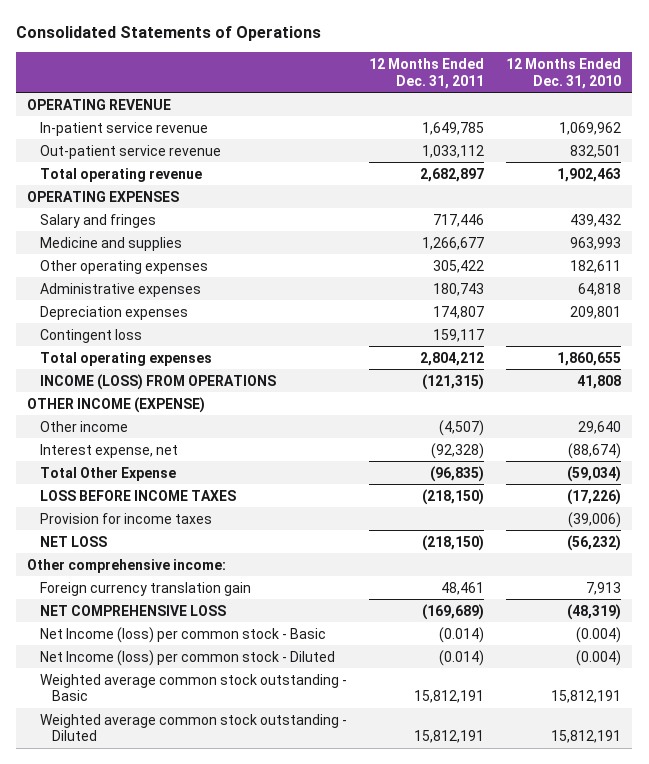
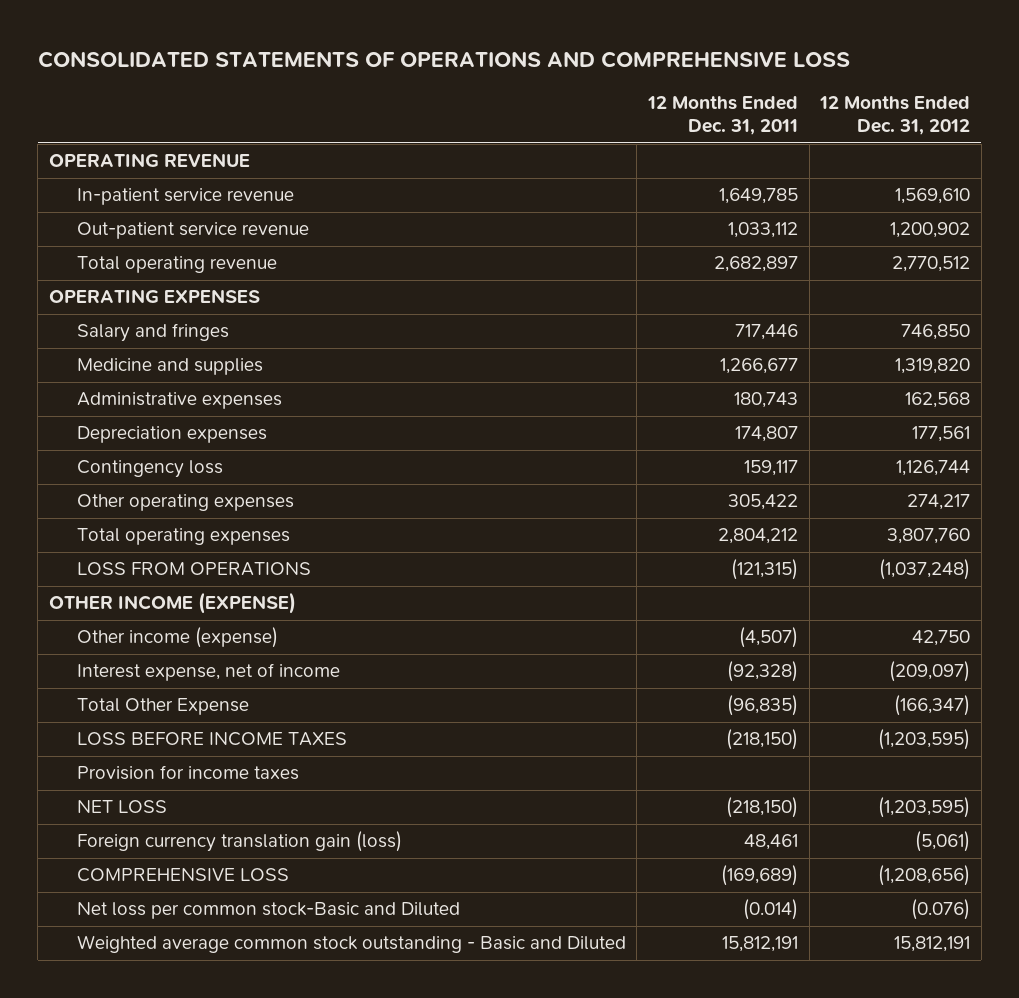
- Consolidated Statements of Operations
+ CONSOLIDATED STATEMENTS OF OPERATIONS AND COMPREHENSIVE LOSS
- | 12 Months Ended Dec. 31, 2011 | 12 Months Ended Dec. 31, 2010
+ | 12 Months Ended Dec. 31, 2011 | 12 Months Ended Dec. 31, 2012
- Contingent loss | 159,117 |
+ Contingency loss | 159,117 | 1,126,744
moved down: Other operating expenses | 305,422 | 274,217
- INCOME (LOSS) FROM OPERATIONS | (121,315) | 41,808
+ LOSS FROM OPERATIONS | (121,315) | (1,037,248)
- Other income | (4,507) | 29,640
- Interest expense, net | (92,328) | (88,674)
+ Other income (expense) | (4,507) | 42,750
+ Interest expense, net of income | (92,328) | (209,097)
- Other comprehensive income:
- Foreign currency translation gain | 48,461 | 7,913
- NET COMPREHENSIVE LOSS | (169,689) | (48,319)
- Net Income (loss) per common stock - Basic | (0.014) | (0.004)
- Net Income (loss) per common stock - Diluted | (0.014) | (0.004)
- Weighted average common stock outstanding - Basic | 15,812,191 | 15,812,191
- Weighted average common stock outstanding - Diluted | 15,812,191 | 15,812,191
+ Foreign currency translation gain (loss) | 48,461 | (5,061)
+ COMPREHENSIVE LOSS | (169,689) | (1,208,656)
+ Net loss per common stock-Basic and Diluted | (0.014) | (0.076)
+ Weighted average common stock outstanding - Basic and Diluted | 15,812,191 | 15,812,191

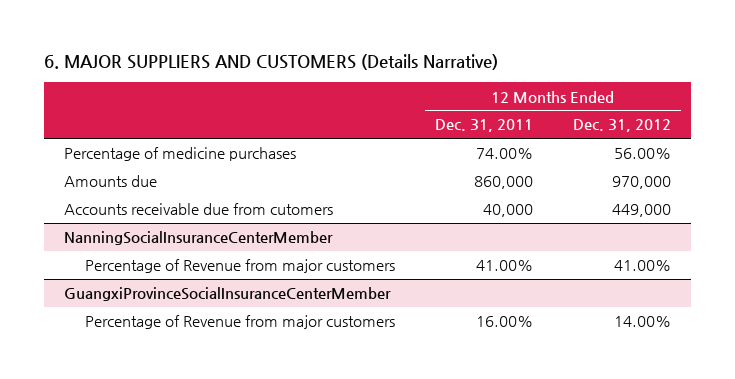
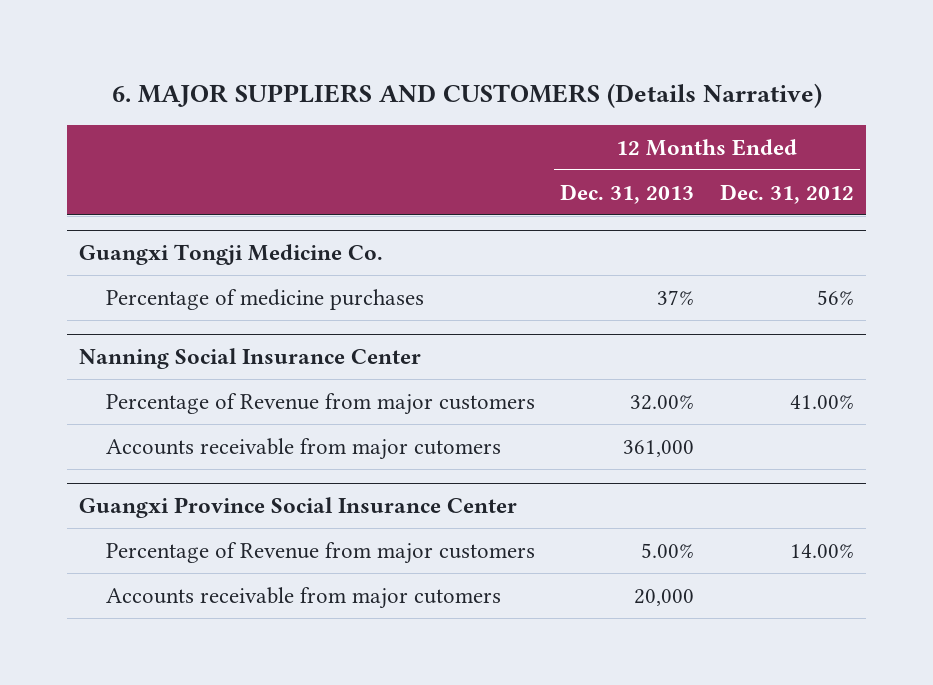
- | 12 Months Ended Dec. 31, 2011 | 12 Months Ended Dec. 31, 2012
+ | 12 Months Ended Dec. 31, 2013 | 12 Months Ended Dec. 31, 2012
- Percentage of medicine purchases | 74.00% | 56.00%
- Amounts due | 860,000 | 970,000
- Accounts receivable due from cutomers | 40,000 | 449,000
- NanningSocialInsuranceCenterMember
+ Guangxi Tongji Medicine Co.
+ Percentage of medicine purchases | 37% | 56%
+ Nanning Social Insurance Center
- GuangxiProvinceSocialInsuranceCenterMember
+ Accounts receivable from major cutomers | 361,000 |
+ Guangxi Province Social Insurance Center
+ Accounts receivable from major cutomers | 20,000 |

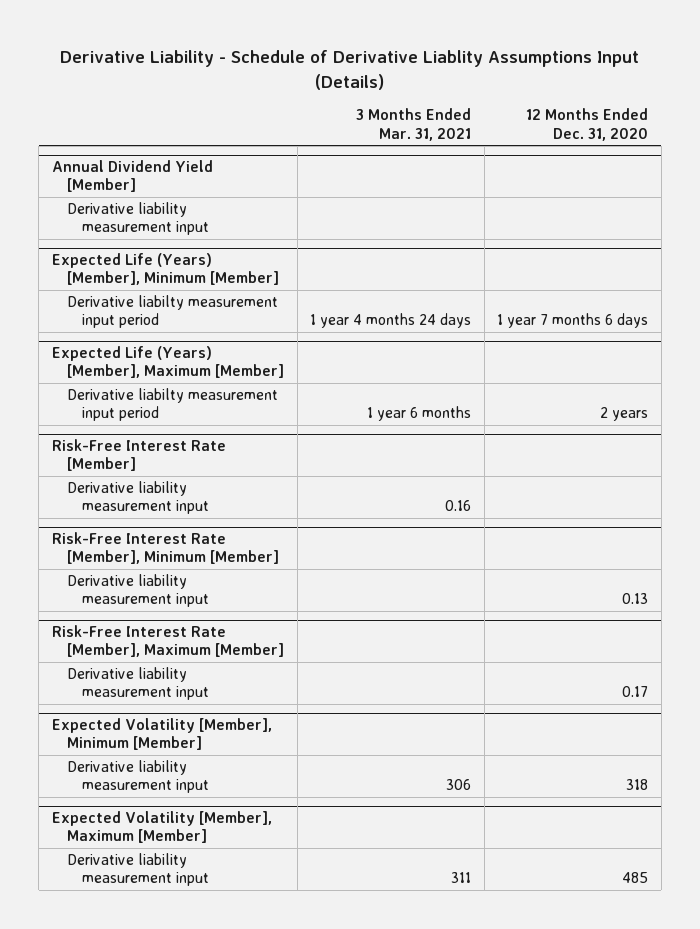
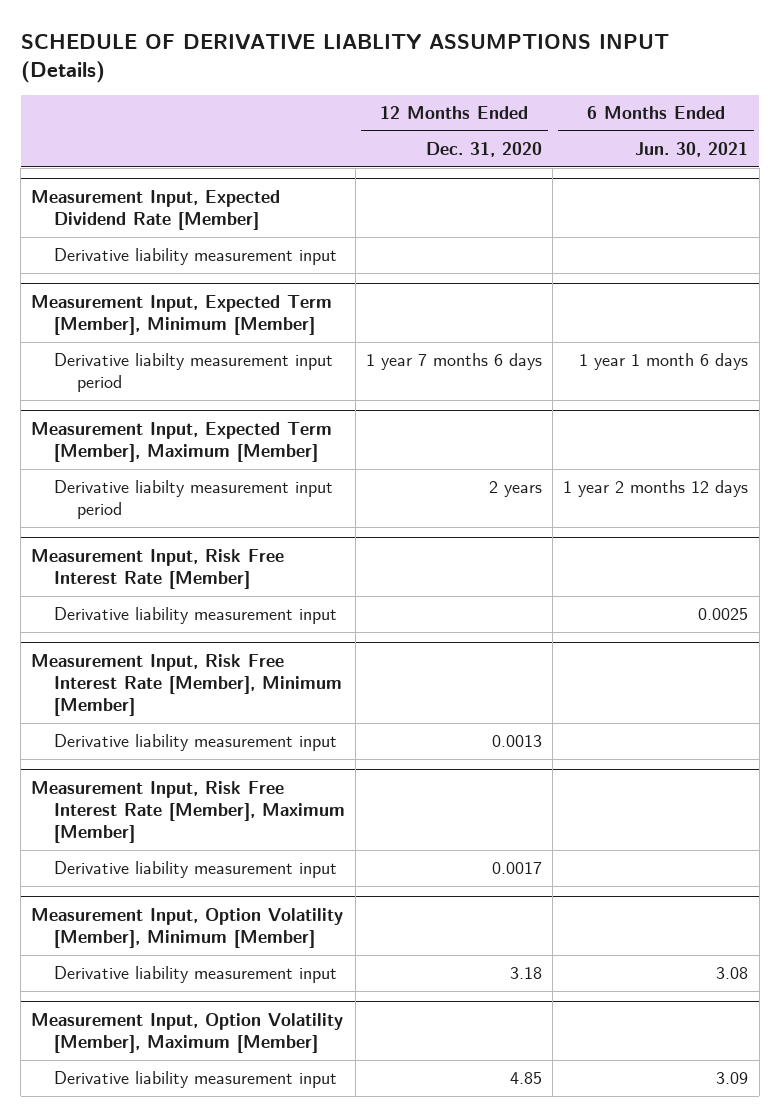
- Derivative Liability - Schedule of Derivative Liablity Assumptions Input (Details)
+ SCHEDULE OF DERIVATIVE LIABLITY ASSUMPTIONS INPUT (Details)
- | 3 Months Ended Mar. 31, 2021 | 12 Months Ended Dec. 31, 2020
+ | 12 Months Ended Dec. 31, 2020 | 6 Months Ended Jun. 30, 2021
- Annual Dividend Yield [Member]
+ Measurement Input, Expected Dividend Rate [Member]
- Expected Life (Years) [Member], Minimum [Member]
+ Measurement Input, Expected Term [Member], Minimum [Member]
- Expected Life (Years) [Member], Maximum [Member]
+ Measurement Input, Expected Term [Member], Maximum [Member]
- Risk-Free Interest Rate [Member]
+ Measurement Input, Risk Free Interest Rate [Member]
- Risk-Free Interest Rate [Member], Minimum [Member]
- Derivative liability measurement input | | 0.13
- Risk-Free Interest Rate [Member], Maximum [Member]
- Derivative liability measurement input | | 0.17
- Expected Volatility [Member], Minimum [Member]
- Derivative liability measurement input | 306 | 318
- Expected Volatility [Member], Maximum [Member]
- Derivative liability measurement input | 311 | 485
+ Measurement Input, Risk Free Interest Rate [Member], Minimum [Member]
+ Derivative liability measurement input | 0.0013 |
+ Measurement Input, Risk Free Interest Rate [Member], Maximum [Member]
+ Derivative liability measurement input | 0.0017 |
+ Measurement Input, Option Volatility [Member], Minimum [Member]
+ Derivative liability measurement input | 3.18 | 3.08
+ Measurement Input, Option Volatility [Member], Maximum [Member]
+ Derivative liability measurement input | 4.85 | 3.09

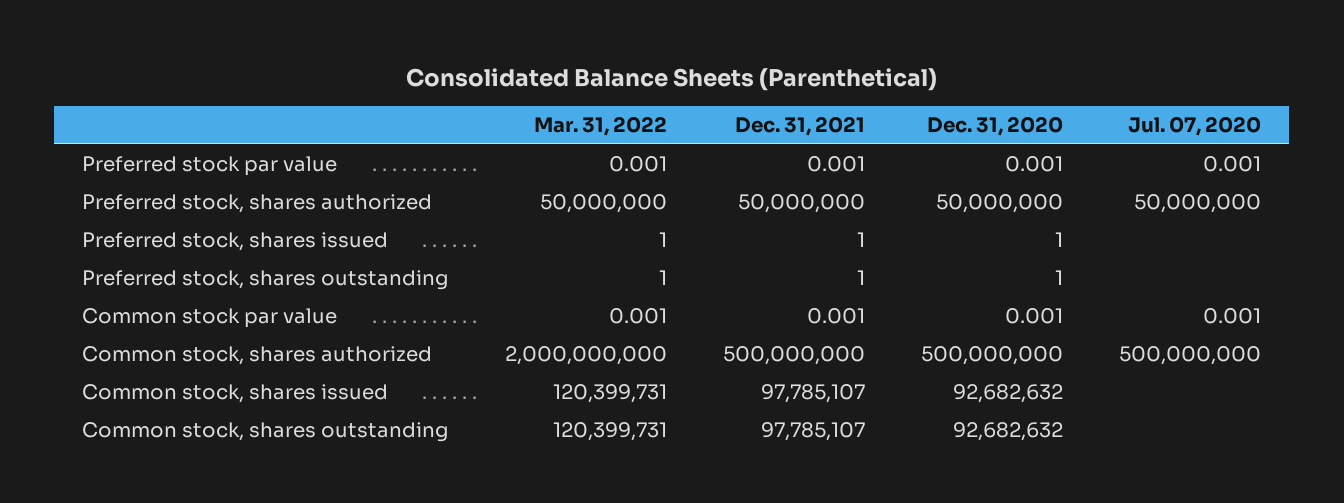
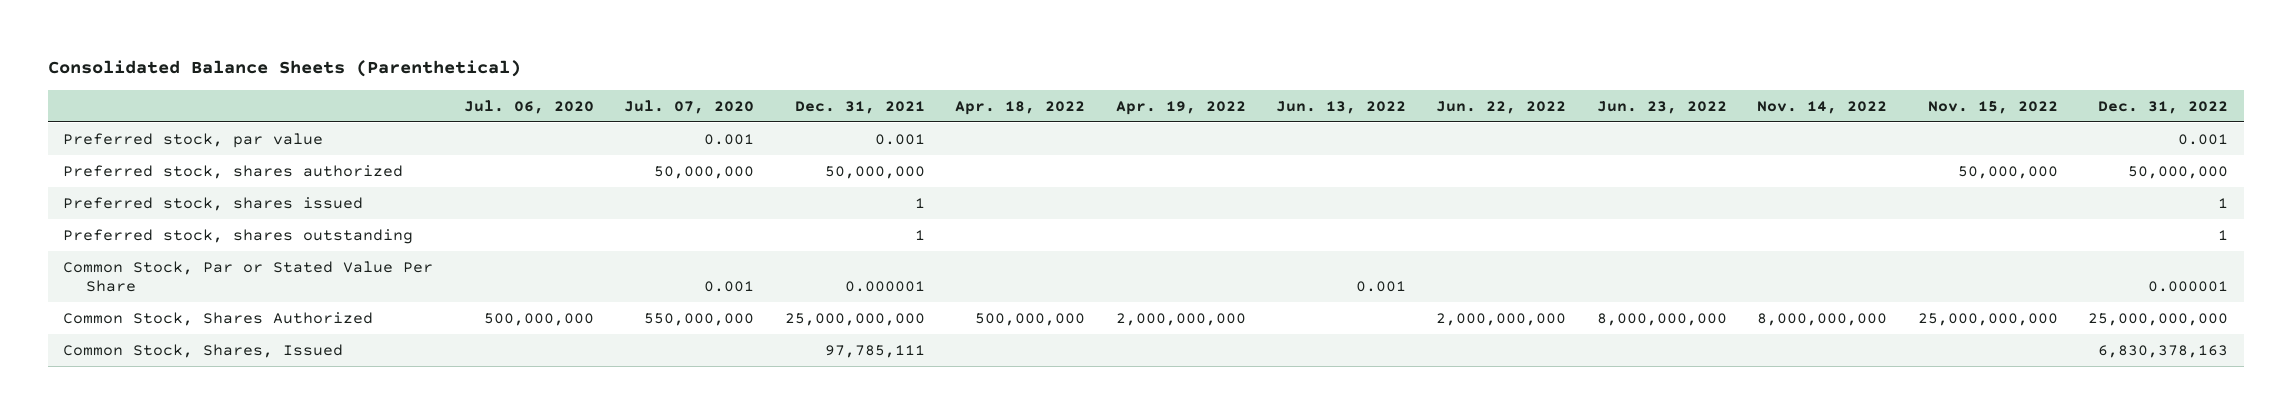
- | Mar. 31, 2022 | Dec. 31, 2021 | Dec. 31, 2020 | Jul. 07, 2020
+ | Jul. 06, 2020 | Jul. 07, 2020 | Dec. 31, 2021 | Apr. 18, 2022 | Apr. 19, 2022 | Jun. 13, 2022 | Jun. 22, 2022 | Jun. 23, 2022 | Nov. 14, 2022 | Nov. 15, 2022 | Dec. 31, 2022
- Preferred stock par value | 0.001 | 0.001 | 0.001 | 0.001
+ Preferred stock, par value | | 0.001 | 0.001 | | | | | | | | 0.001
- Common stock par value | 0.001 | 0.001 | 0.001 | 0.001
- Common stock, shares authorized | 2,000,000,000 | 500,000,000 | 500,000,000 | 500,000,000
- Common stock, shares issued | 120,399,731 | 97,785,107 | 92,682,632 |
- Common stock, shares outstanding | 120,399,731 | 97,785,107 | 92,682,632 |
+ Common Stock, Par or Stated Value Per Share | | 0.001 | 0.000001 | | | 0.001 | | | | | 0.000001
+ Common Stock, Shares Authorized | 500,000,000 | 550,000,000 | 25,000,000,000 | 500,000,000 | 2,000,000,000 | | 2,000,000,000 | 8,000,000,000 | 8,000,000,000 | 25,000,000,000 | 25,000,000,000
+ Common Stock, Shares, Issued | | | 97,785,111 | | | | | | | | 6,830,378,163

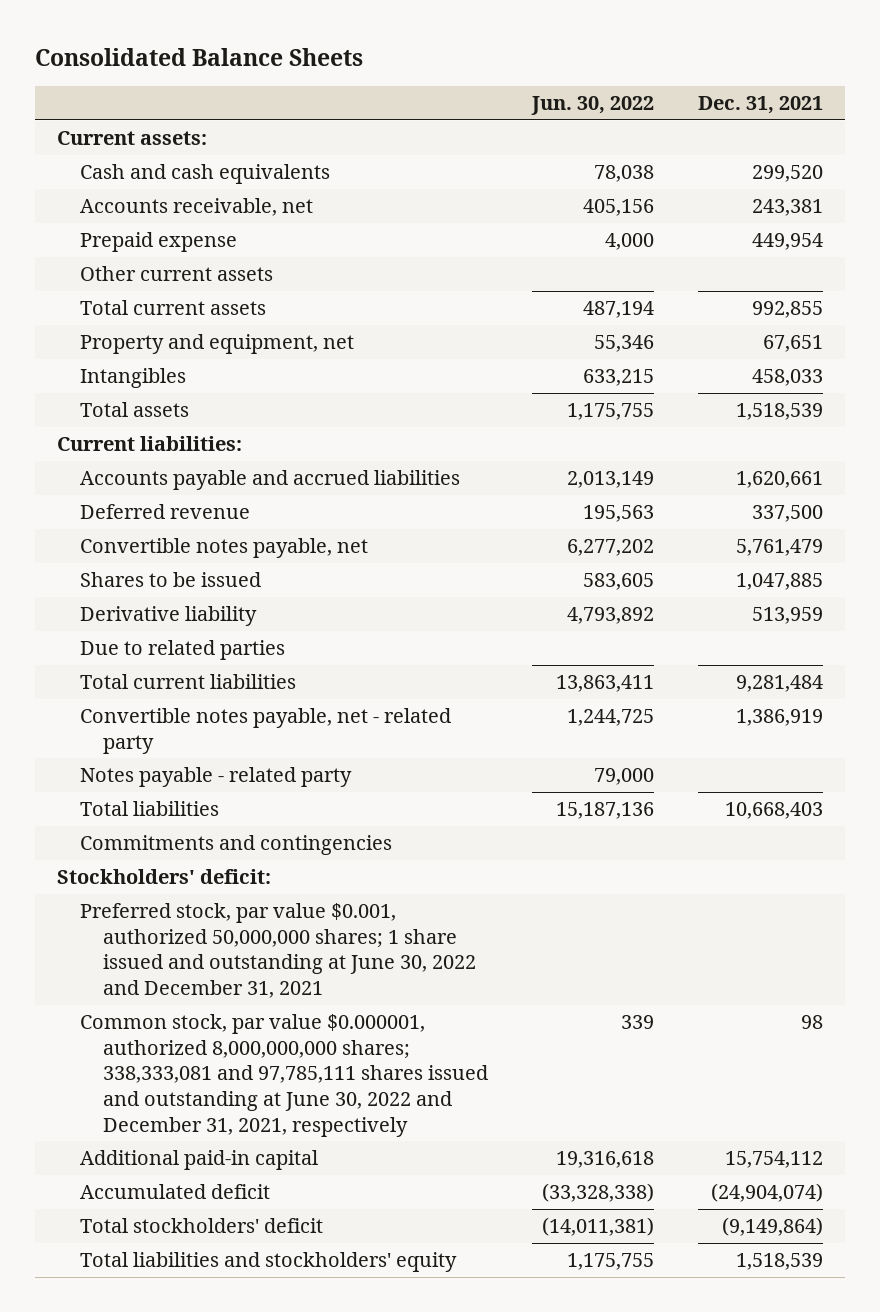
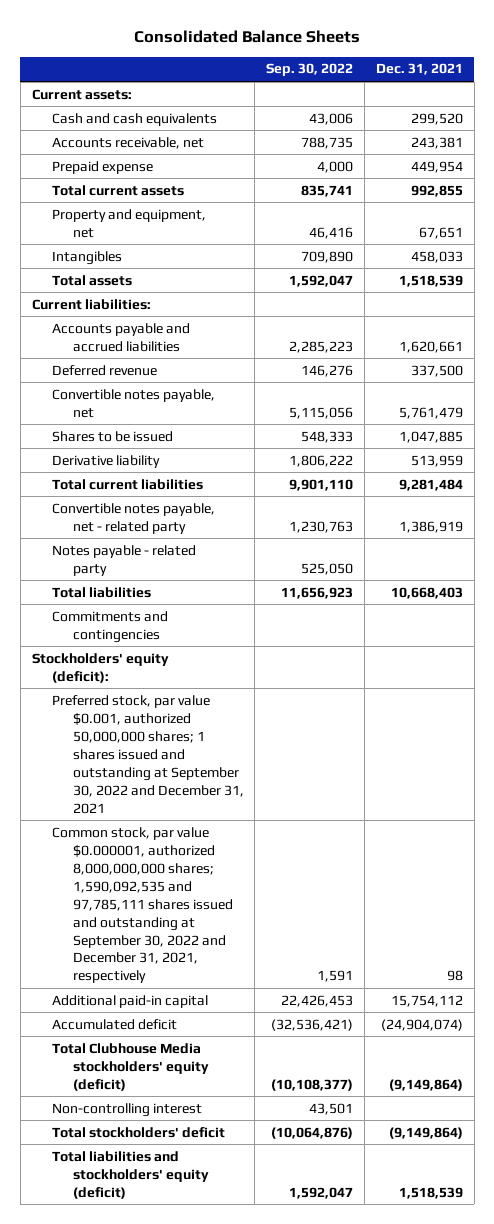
- | Jun. 30, 2022 | Dec. 31, 2021
+ | Sep. 30, 2022 | Dec. 31, 2021
- Other current assets
- Due to related parties
- Stockholders' deficit:
- Preferred stock, par value $0.001, authorized 50,000,000 shares; 1 share issued and outstanding at June 30, 2022 and December 31, 2021
- Common stock, par value $0.000001, authorized 8,000,000,000 shares; 338,333,081 and 97,785,111 shares issued and outstanding at June 30, 2022 and December 31, 2021, respectively | 339 | 98
+ Stockholders' equity (deficit):
+ Preferred stock, par value $0.001, authorized 50,000,000 shares; 1 shares issued and outstanding at September 30, 2022 and December 31, 2021
+ Common stock, par value $0.000001, authorized 8,000,000,000 shares; 1,590,092,535 and 97,785,111 shares issued and outstanding at September 30, 2022 and December 31, 2021, respectively | 1,591 | 98
+ Total Clubhouse Media stockholders' equity (deficit) | (10,108,377) | (9,149,864)
+ Non-controlling interest | 43,501 |
- Total liabilities and stockholders' equity | 1,175,755 | 1,518,539
+ Total liabilities and stockholders' equity (deficit) | 1,592,047 | 1,518,539

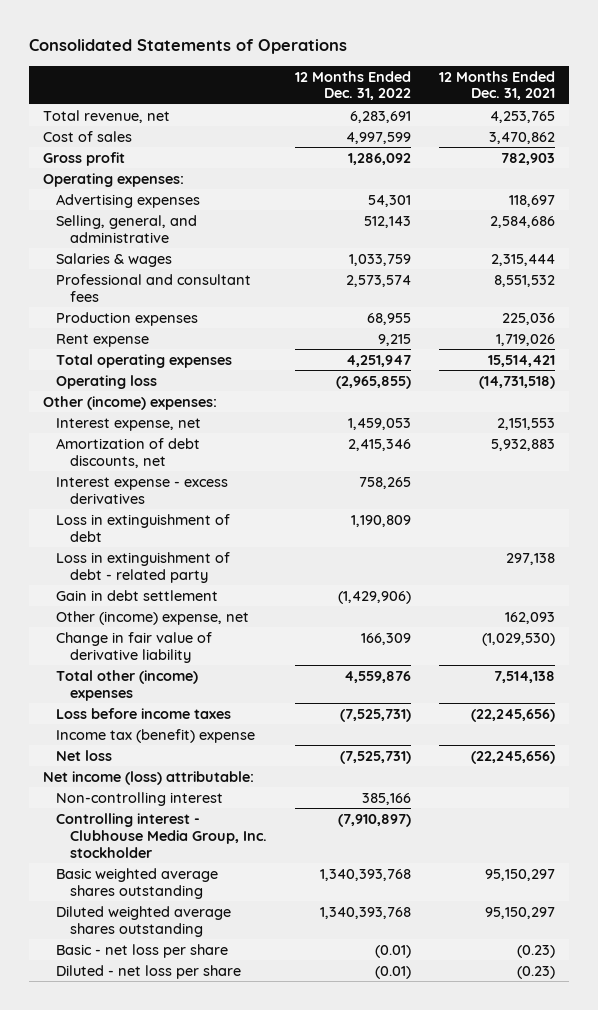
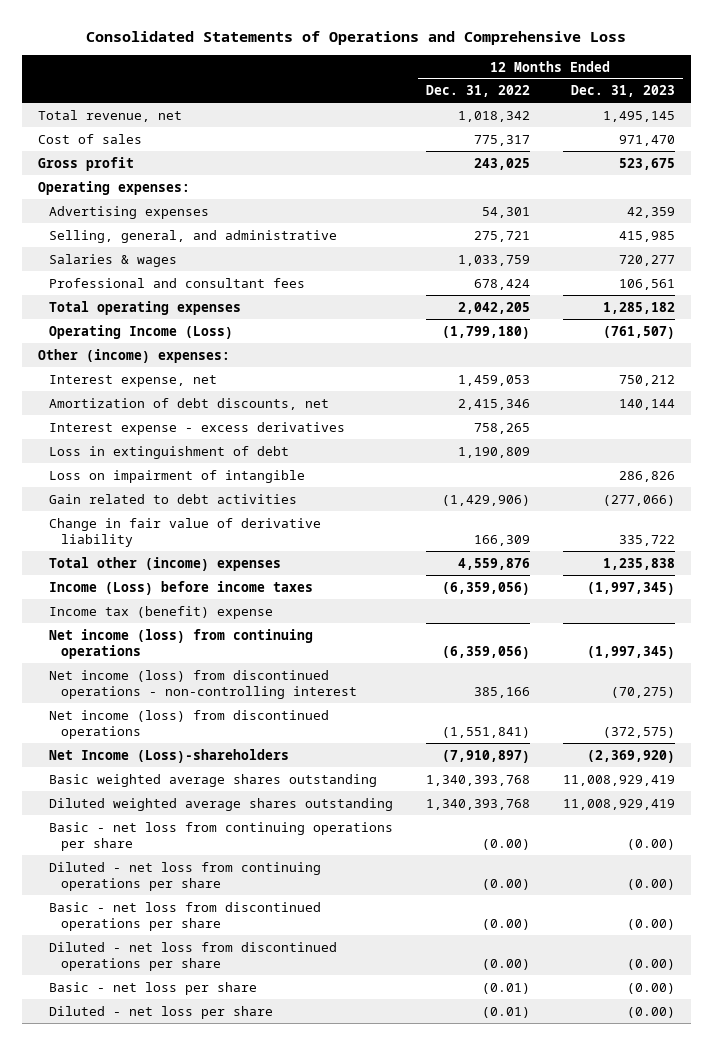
- Consolidated Statements of Operations
+ Consolidated Statements of Operations and Comprehensive Loss
- | 12 Months Ended Dec. 31, 2022 | 12 Months Ended Dec. 31, 2021
+ | 12 Months Ended Dec. 31, 2022 | 12 Months Ended Dec. 31, 2023
- Total revenue, net | 6,283,691 | 4,253,765
- Cost of sales | 4,997,599 | 3,470,862
- Gross profit | 1,286,092 | 782,903
+ Total revenue, net | 1,018,342 | 1,495,145
+ Cost of sales | 775,317 | 971,470
+ Gross profit | 243,025 | 523,675
- Selling, general, and administrative | 512,143 | 2,584,686
+ Selling, general, and administrative | 275,721 | 415,985
- Professional and consultant fees | 2,573,574 | 8,551,532
- Production expenses | 68,955 | 225,036
- Rent expense | 9,215 | 1,719,026
- Total operating expenses | 4,251,947 | 15,514,421
- Operating loss | (2,965,855) | (14,731,518)
+ Professional and consultant fees | 678,424 | 106,561
+ Total operating expenses | 2,042,205 | 1,285,182
+ Operating Income (Loss) | (1,799,180) | (761,507)
- Loss in extinguishment of debt - related party | | 297,138
- Gain in debt settlement | (1,429,906) |
- Other (income) expense, net | | 162,093
+ Loss on impairment of intangible | | 286,826
+ Gain related to debt activities | (1,429,906) | (277,066)
- Loss before income taxes | (7,525,731) | (22,245,656)
+ Income (Loss) before income taxes | (6,359,056) | (1,997,345)
- Net loss | (7,525,731) | (22,245,656)
- Net income (loss) attributable:
- Non-controlling interest | 385,166 |
- Controlling interest - Clubhouse Media Group, Inc. stockholder | (7,910,897) |
+ Net income (loss) from continuing operations | (6,359,056) | (1,997,345)
+ Net income (loss) from discontinued operations - non-controlling interest | 385,166 | (70,275)
+ Net income (loss) from discontinued operations | (1,551,841) | (372,575)
+ Net Income (Loss)-shareholders | (7,910,897) | (2,369,920)
+ Basic - net loss from continuing operations per share | (0.00) | (0.00)
+ Diluted - net loss from continuing operations per share | (0.00) | (0.00)
+ Basic - net loss from discontinued operations per share | (0.00) | (0.00)
+ Diluted - net loss from discontinued operations per share | (0.00) | (0.00)

